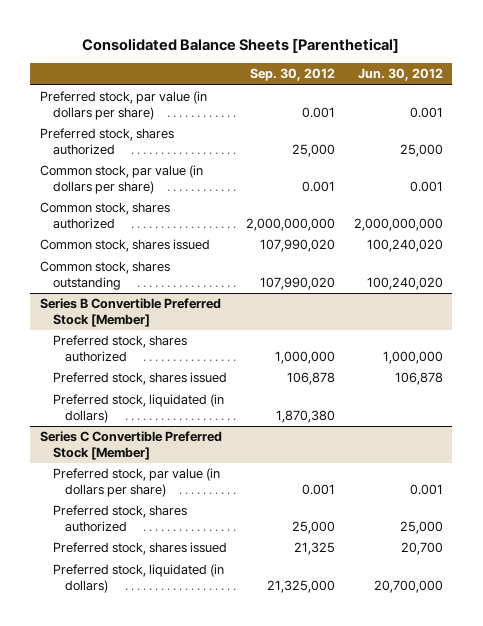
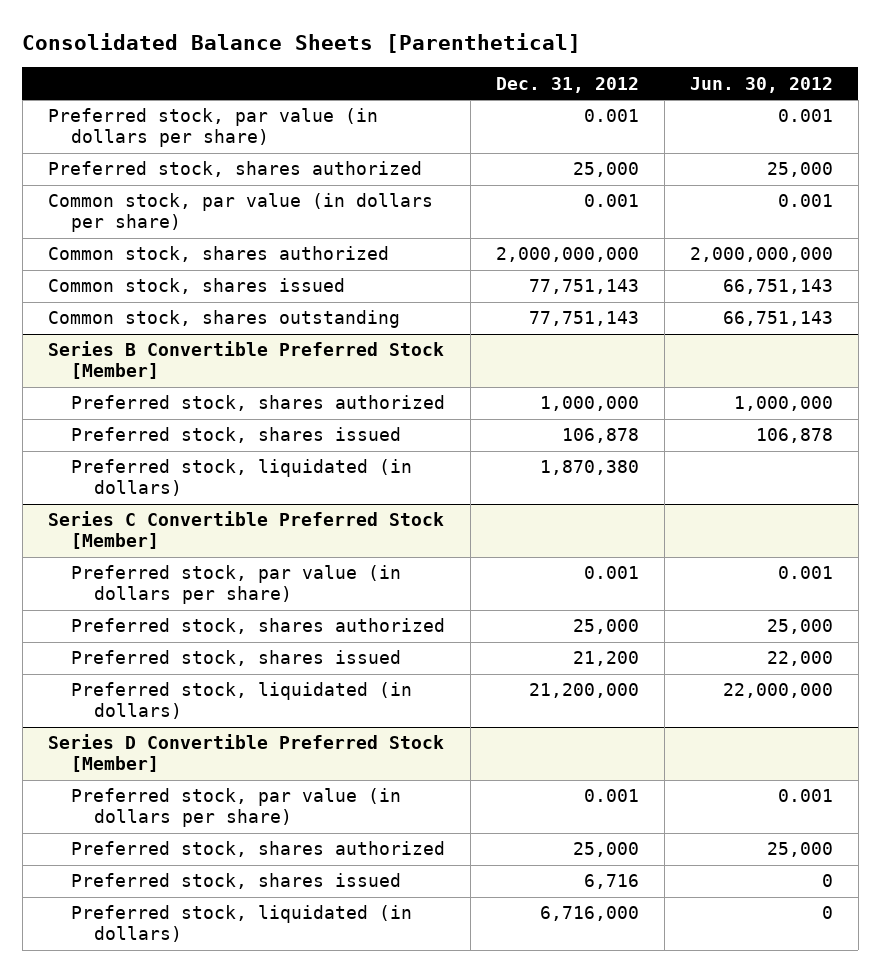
- | Sep. 30, 2012 | Jun. 30, 2012
+ | Dec. 31, 2012 | Jun. 30, 2012
- Common stock, shares issued | 107,990,020 | 100,240,020
- Common stock, shares outstanding | 107,990,020 | 100,240,020
+ Common stock, shares issued | 77,751,143 | 66,751,143
+ Common stock, shares outstanding | 77,751,143 | 66,751,143
@ Series C Convertible Preferred Stock [Member]
- Preferred stock, shares issued | 21,325 | 20,700
- Preferred stock, liquidated (in dollars) | 21,325,000 | 20,700,000
+ Preferred stock, shares issued | 21,200 | 22,000
+ Preferred stock, liquidated (in dollars) | 21,200,000 | 22,000,000
+ Series D Convertible Preferred Stock [Member]
+ Preferred stock, par value (in dollars per share) | 0.001 | 0.001
+ Preferred stock, shares authorized | 25,000 | 25,000
+ Preferred stock, shares issued | 6,716 | 0
+ Preferred stock, liquidated (in dollars) | 6,716,000 | 0

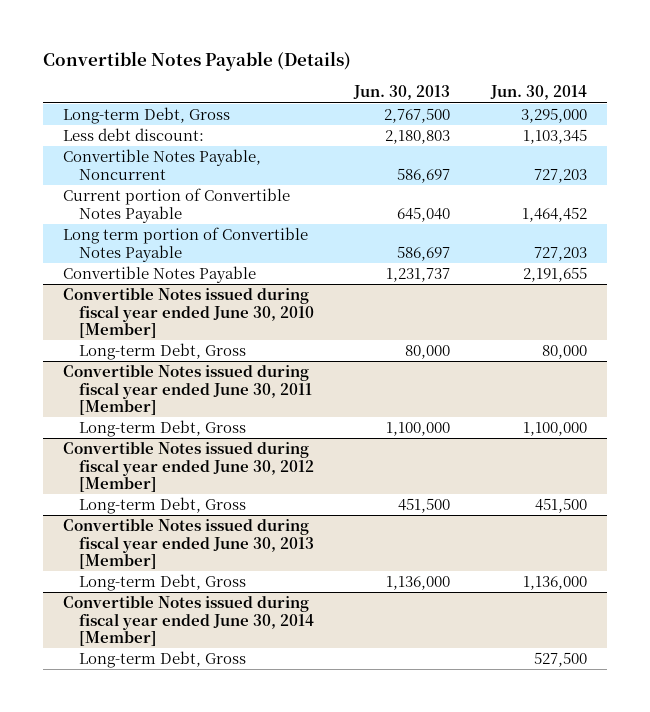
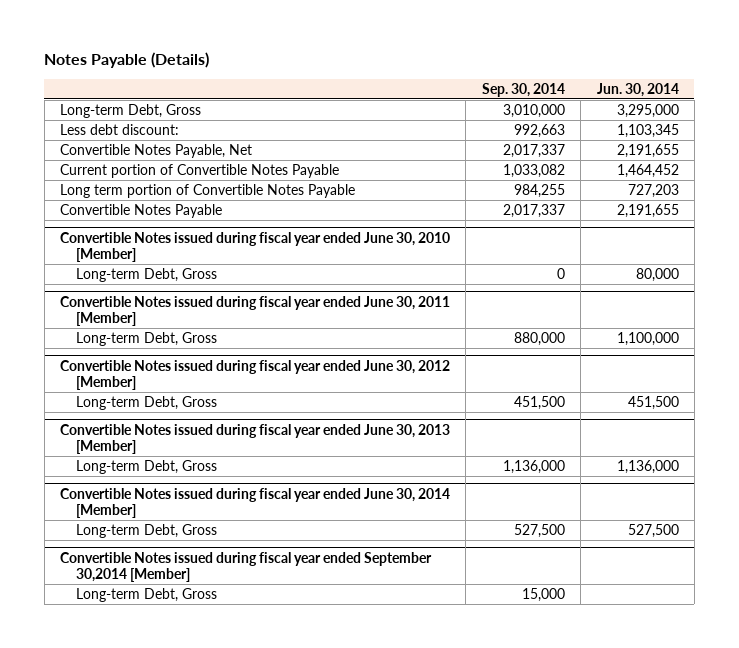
- Convertible Notes Payable (Details)
+ Notes Payable (Details)
- | Jun. 30, 2013 | Jun. 30, 2014
+ | Sep. 30, 2014 | Jun. 30, 2014
- Convertible Notes Payable, Noncurrent | 586,697 | 727,203
+ Convertible Notes Payable, Net | 2,017,337 | 2,191,655
+ Convertible Notes issued during fiscal year ended September 30,2014 [Member]
+ Long-term Debt, Gross | 15,000 |

